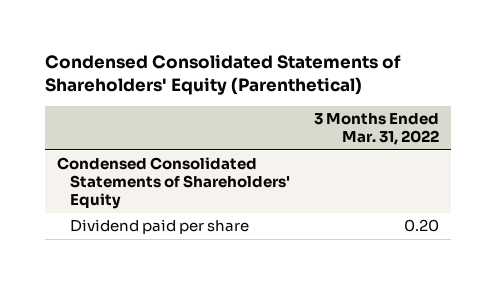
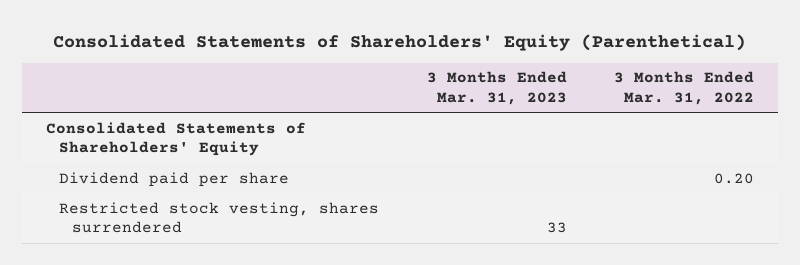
- Condensed Consolidated Statements of Shareholders' Equity (Parenthetical)
+ Consolidated Statements of Shareholders' Equity (Parenthetical)
- | 3 Months Ended Mar. 31, 2022
+ | 3 Months Ended Mar. 31, 2023 | 3 Months Ended Mar. 31, 2022
- Condensed Consolidated Statements of Shareholders' Equity
+ Consolidated Statements of Shareholders' Equity
+ Restricted stock vesting, shares surrendered | 33 |

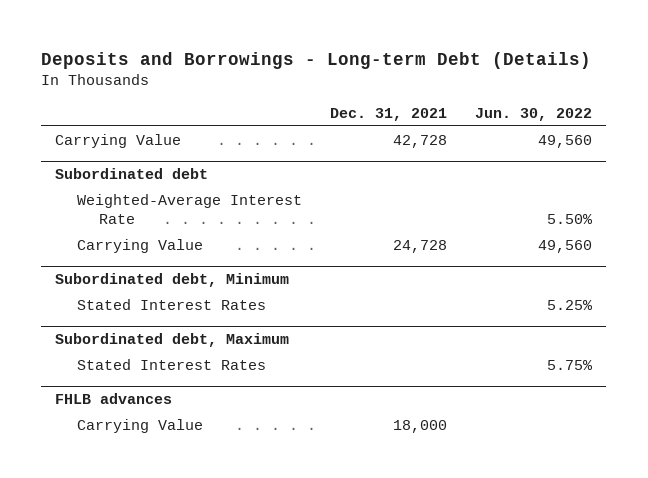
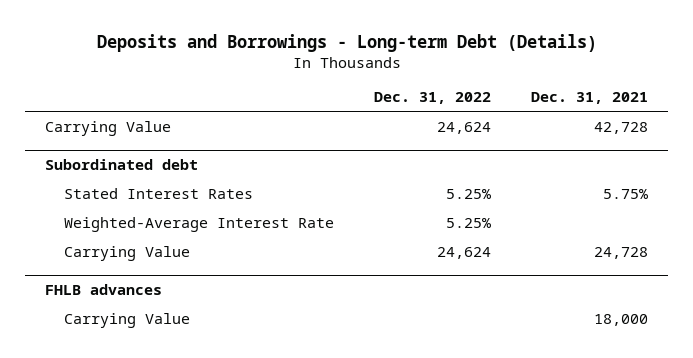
- | Dec. 31, 2021 | Jun. 30, 2022
+ | Dec. 31, 2022 | Dec. 31, 2021
@ Subordinated debt
+ Stated Interest Rates | 5.25% | 5.75%
- Subordinated debt, Minimum
- Stated Interest Rates | | 5.25%
- Subordinated debt, Maximum
- Stated Interest Rates | | 5.75%

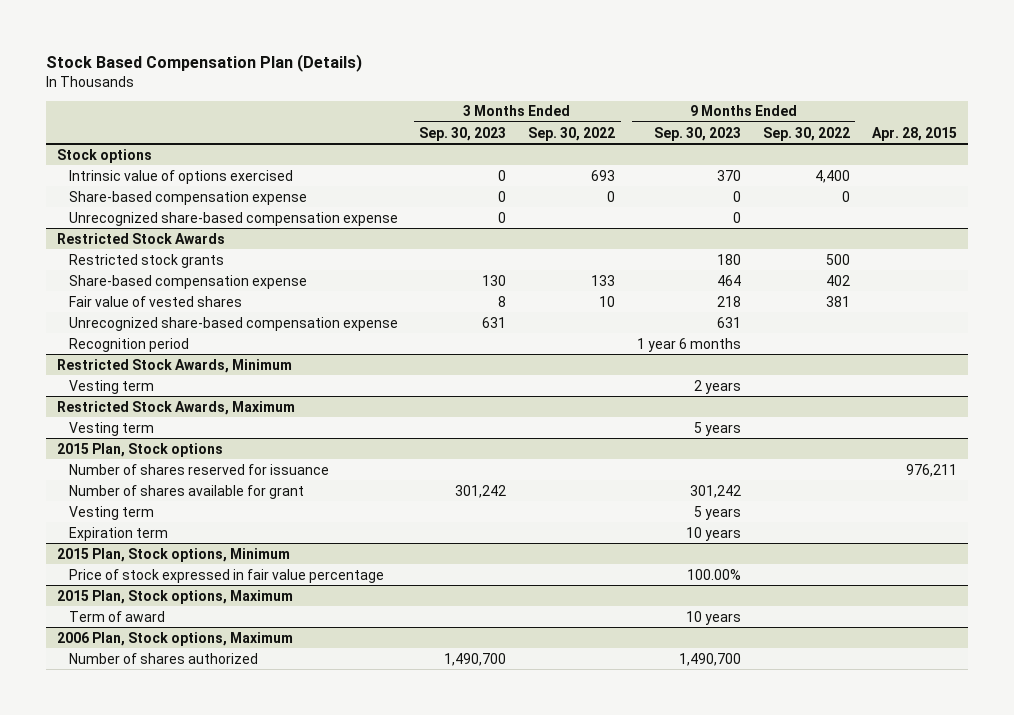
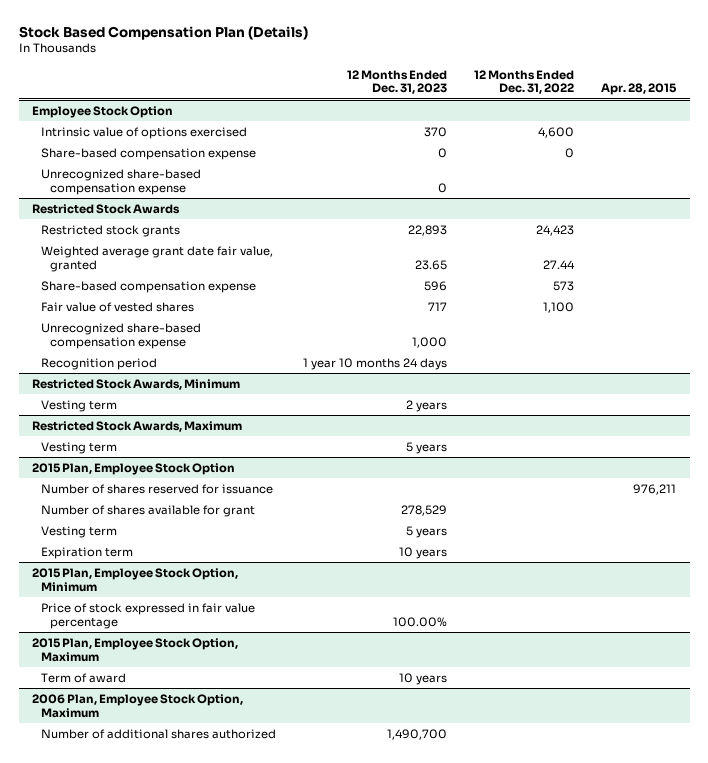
- | 3 Months Ended Sep. 30, 2023 | 3 Months Ended Sep. 30, 2022 | 9 Months Ended Sep. 30, 2023 | 9 Months Ended Sep. 30, 2022 | Apr. 28, 2015
+ | 12 Months Ended Dec. 31, 2023 | 12 Months Ended Dec. 31, 2022 | Apr. 28, 2015
- Stock options
+ Employee Stock Option
@ Restricted Stock Awards
+ Weighted average grant date fair value, granted | 23.65 | 27.44 |
- 2015 Plan, Stock options
+ 2015 Plan, Employee Stock Option
- 2015 Plan, Stock options, Minimum
+ 2015 Plan, Employee Stock Option, Minimum
- 2015 Plan, Stock options, Maximum
+ 2015 Plan, Employee Stock Option, Maximum
- 2006 Plan, Stock options, Maximum
- Number of shares authorized | 1,490,700 | | 1,490,700 | |
+ 2006 Plan, Employee Stock Option, Maximum
+ Number of additional shares authorized | 1,490,700 | |

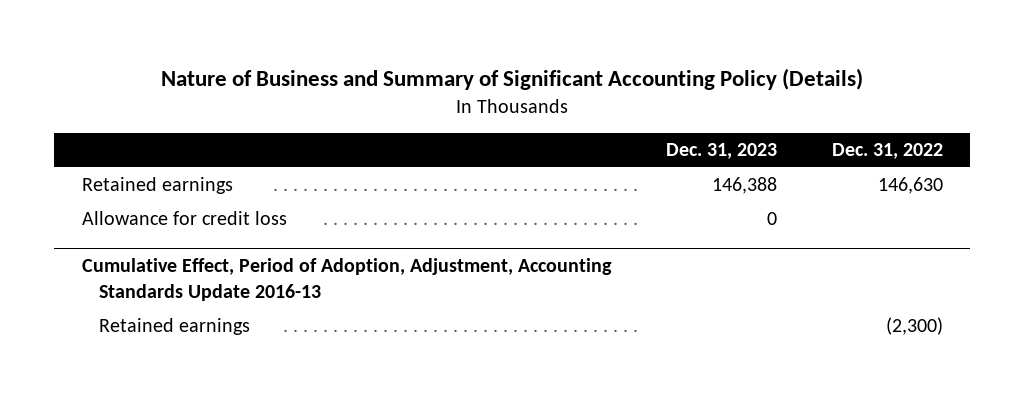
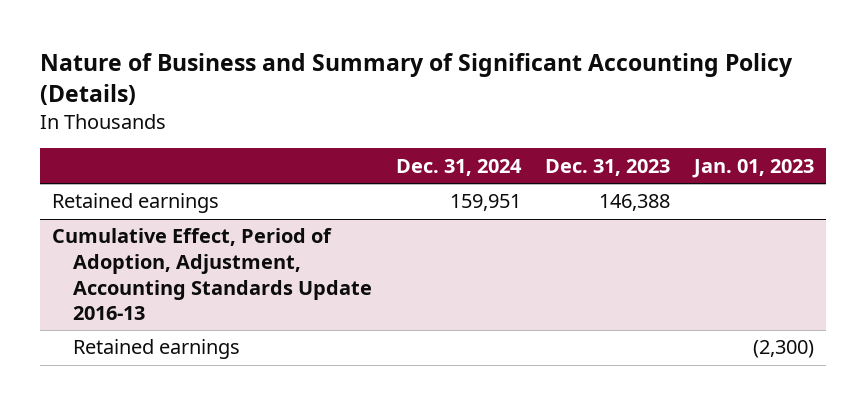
- | Dec. 31, 2023 | Dec. 31, 2022
+ | Dec. 31, 2024 | Dec. 31, 2023 | Jan. 01, 2023
- Allowance for credit loss | 0 |

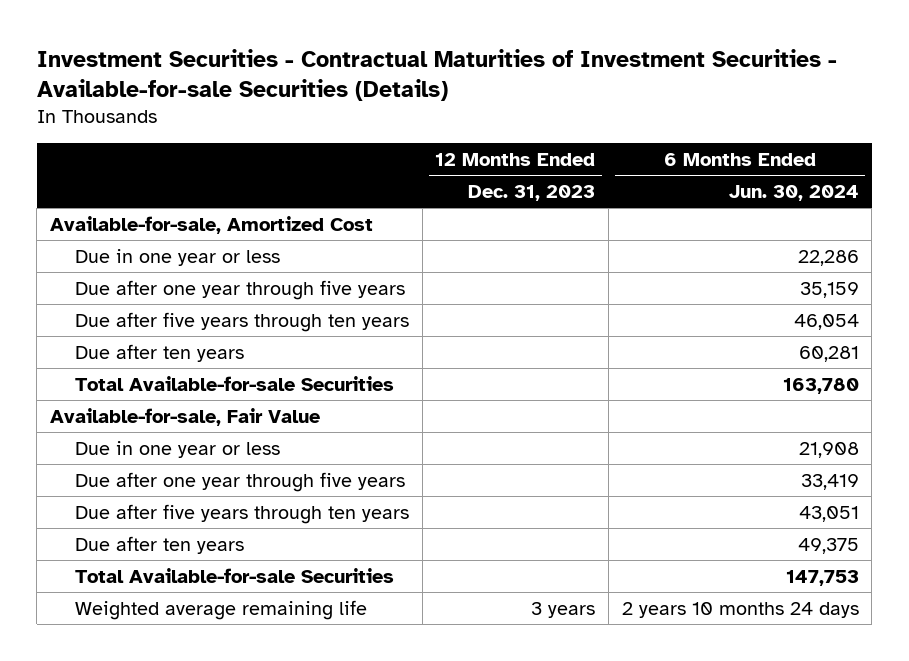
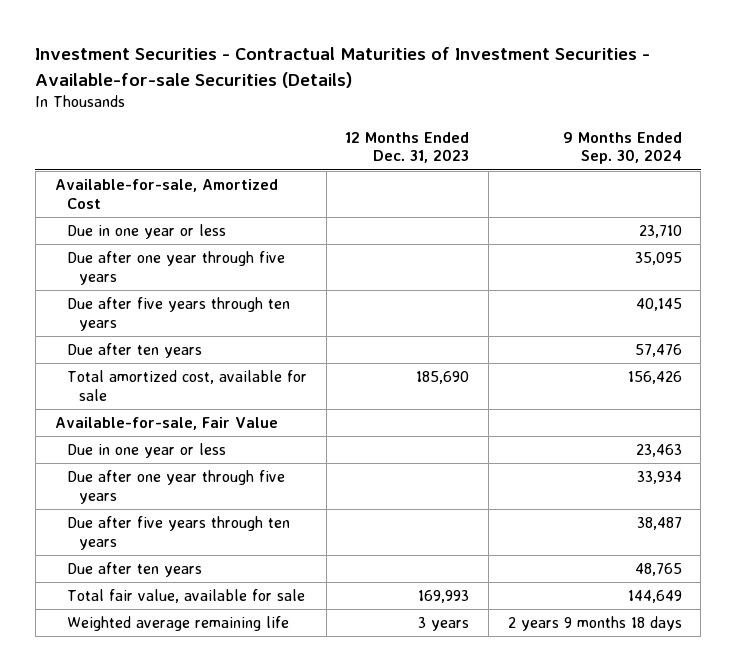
- | 12 Months Ended Dec. 31, 2023 | 6 Months Ended Jun. 30, 2024
+ | 12 Months Ended Dec. 31, 2023 | 9 Months Ended Sep. 30, 2024
- Total Available-for-sale Securities | | 163,780
+ Total amortized cost, available for sale | 185,690 | 156,426
- Total Available-for-sale Securities | | 147,753
+ Total fair value, available for sale | 169,993 | 144,649

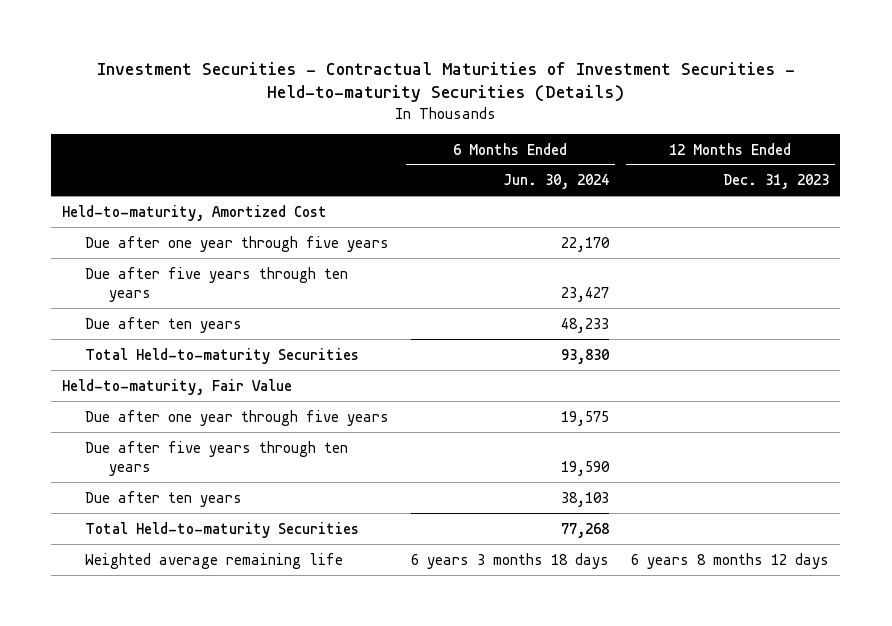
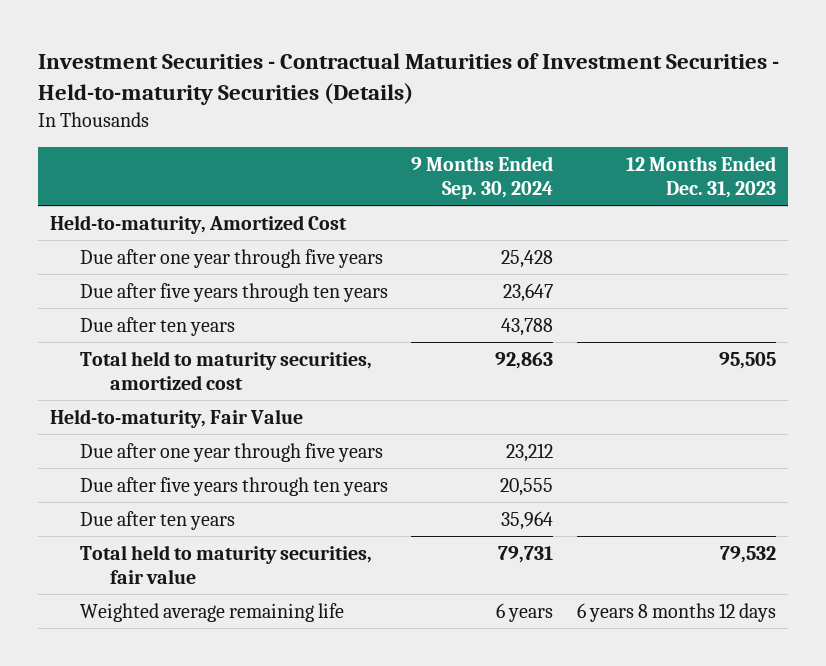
- | 6 Months Ended Jun. 30, 2024 | 12 Months Ended Dec. 31, 2023
+ | 9 Months Ended Sep. 30, 2024 | 12 Months Ended Dec. 31, 2023
- Total Held-to-maturity Securities | 93,830 |
+ Total held to maturity securities, amortized cost | 92,863 | 95,505
- Total Held-to-maturity Securities | 77,268 |
+ Total held to maturity securities, fair value | 79,731 | 79,532

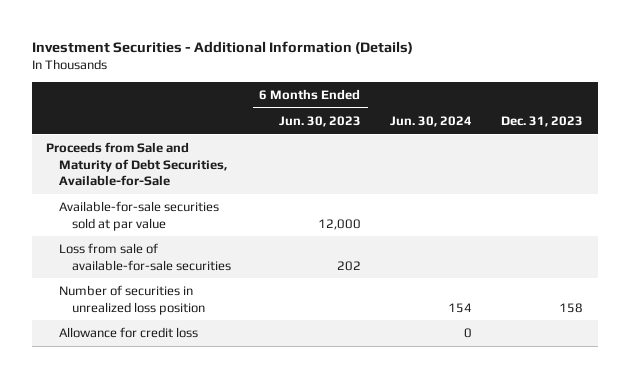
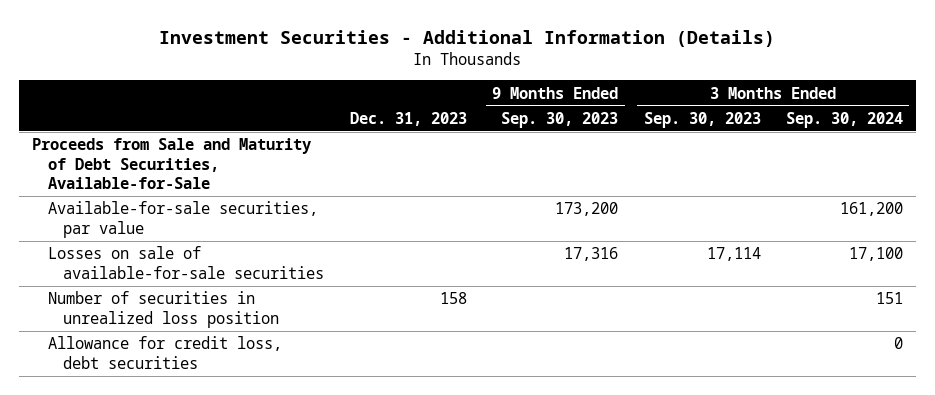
- | 6 Months Ended Jun. 30, 2023 | Jun. 30, 2024 | Dec. 31, 2023
+ | Dec. 31, 2023 | 9 Months Ended Sep. 30, 2023 | 3 Months Ended Sep. 30, 2023 | 3 Months Ended Sep. 30, 2024
- Available-for-sale securities sold at par value | 12,000 | |
- Loss from sale of available-for-sale securities | 202 | |
+ Available-for-sale securities, par value | | 173,200 | | 161,200
+ Losses on sale of available-for-sale securities | | 17,316 | 17,114 | 17,100
- Allowance for credit loss | | 0 |
+ Allowance for credit loss, debt securities | | | | 0

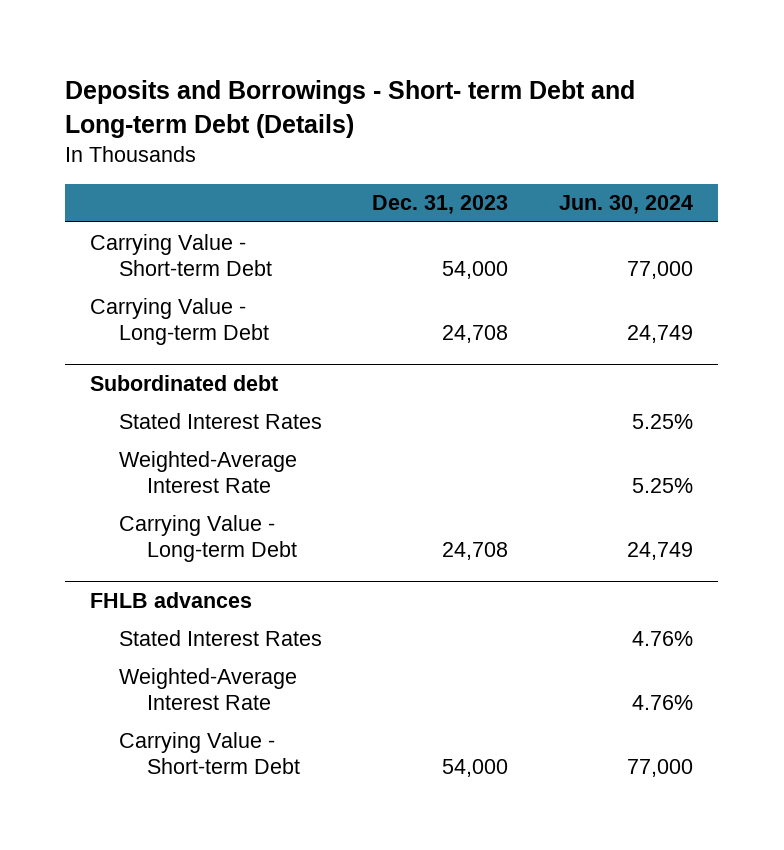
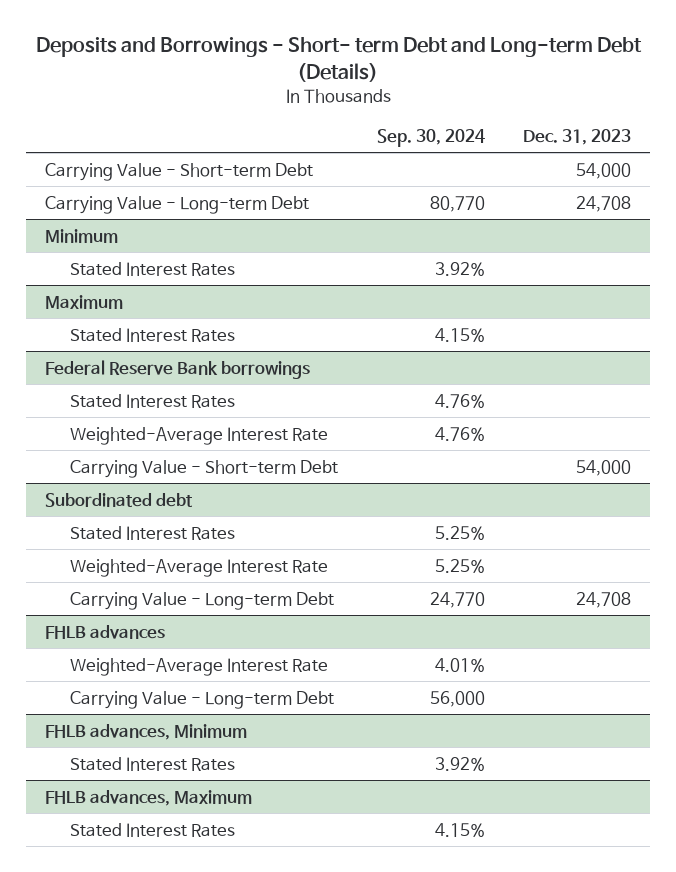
- | Dec. 31, 2023 | Jun. 30, 2024
+ | Sep. 30, 2024 | Dec. 31, 2023
+ Minimum
+ Stated Interest Rates | 3.92% |
+ Maximum
+ Stated Interest Rates | 4.15% |
+ Federal Reserve Bank borrowings
+ Stated Interest Rates | 4.76% |
+ Weighted-Average Interest Rate | 4.76% |
+ Carrying Value - Short-term Debt | | 54,000
@ FHLB advances
- Stated Interest Rates | | 4.76%
- Carrying Value - Short-term Debt | 54,000 | 77,000
+ Carrying Value - Long-term Debt | 56,000 |
+ FHLB advances, Minimum
+ Stated Interest Rates | 3.92% |
+ FHLB advances, Maximum
+ Stated Interest Rates | 4.15% |

